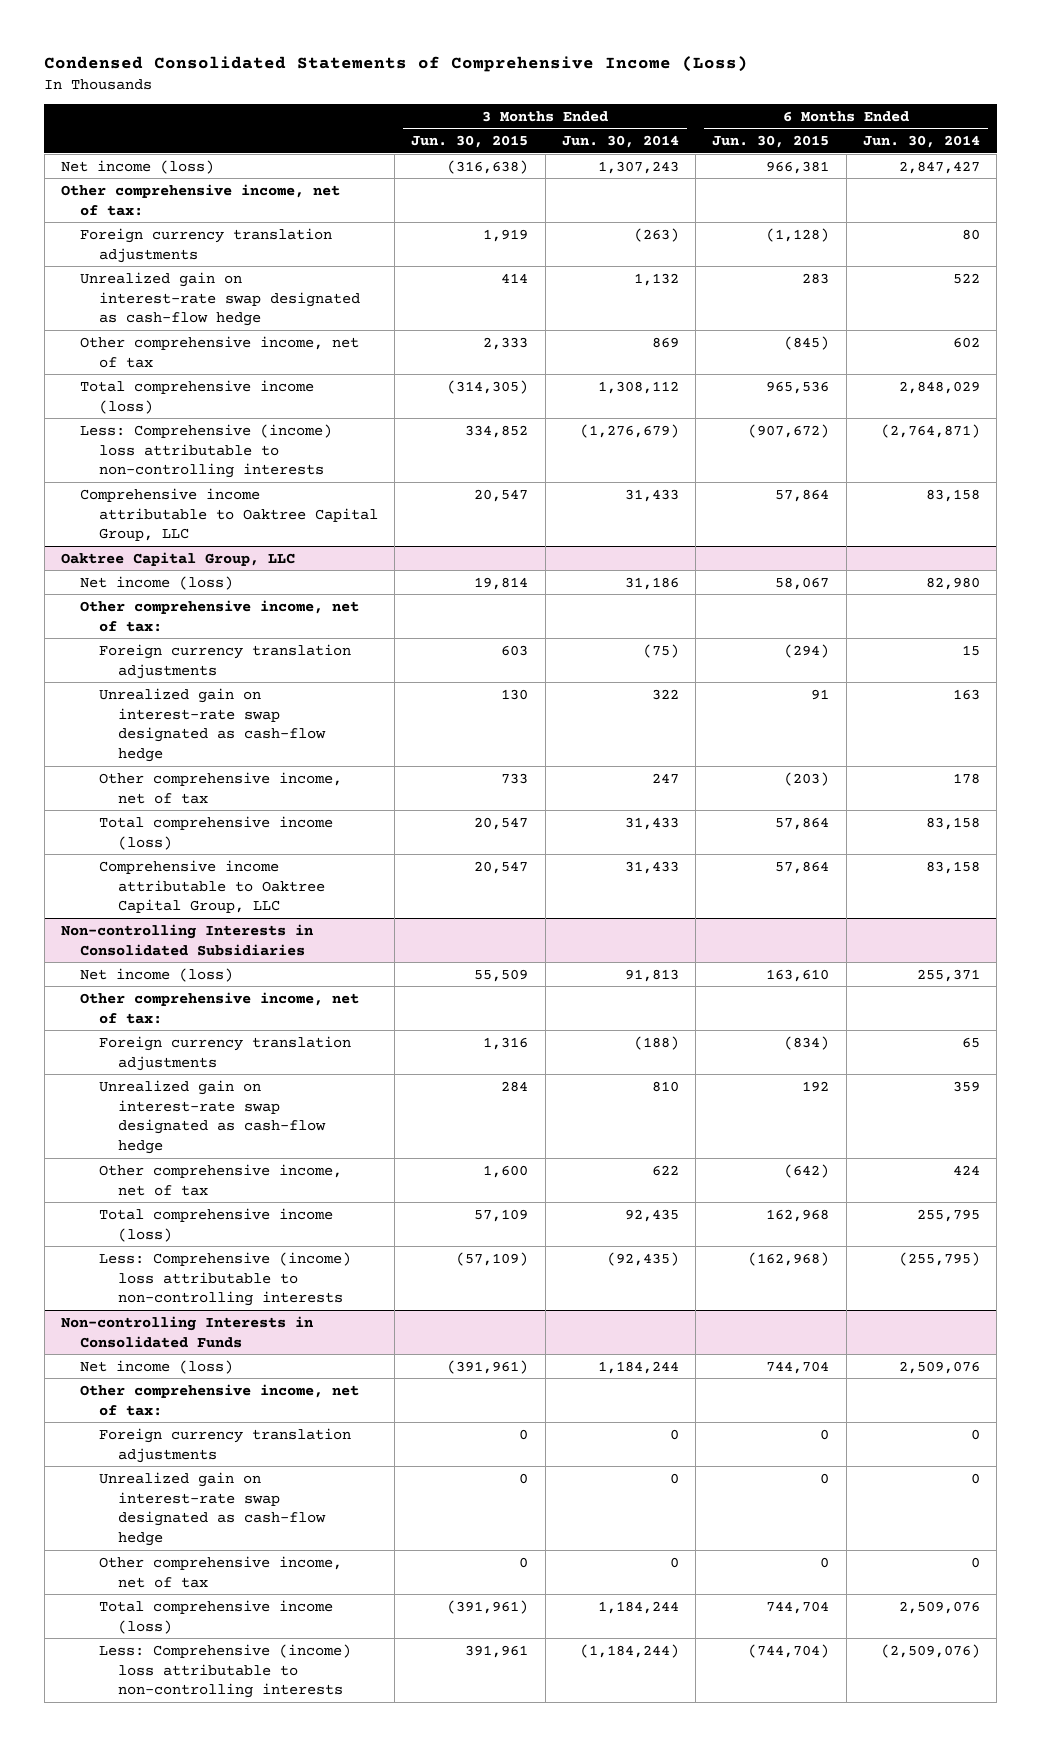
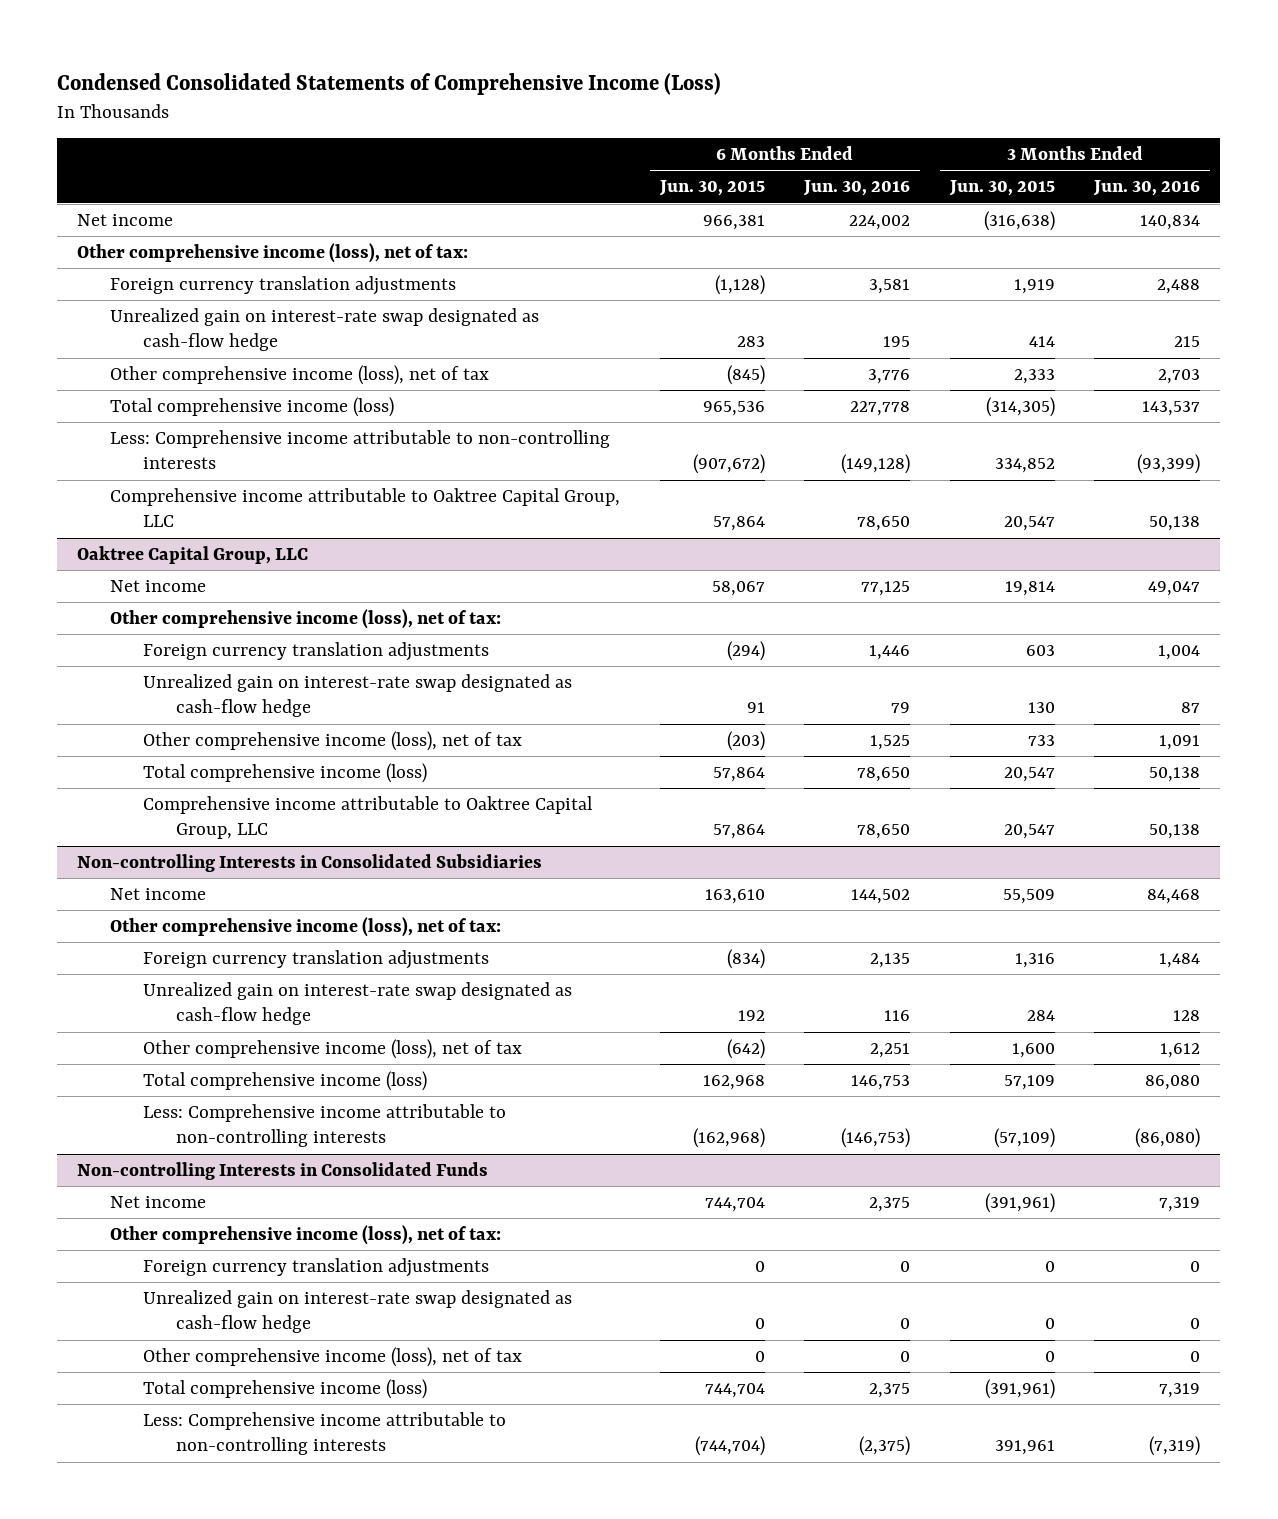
- | 3 Months Ended Jun. 30, 2015 | 3 Months Ended Jun. 30, 2014 | 6 Months Ended Jun. 30, 2015 | 6 Months Ended Jun. 30, 2014
+ | 6 Months Ended Jun. 30, 2015 | 6 Months Ended Jun. 30, 2016 | 3 Months Ended Jun. 30, 2015 | 3 Months Ended Jun. 30, 2016
- Net income (loss) | (316,638) | 1,307,243 | 966,381 | 2,847,427
- Other comprehensive income, net of tax:
+ Net income | 966,381 | 224,002 | (316,638) | 140,834
+ Other comprehensive income (loss), net of tax:
- Other comprehensive income, net of tax | 2,333 | 869 | (845) | 602
+ Other comprehensive income (loss), net of tax | (845) | 3,776 | 2,333 | 2,703
- Less: Comprehensive (income) loss attributable to non-controlling interests | 334,852 | (1,276,679) | (907,672) | (2,764,871)
+ Less: Comprehensive income attributable to non-controlling interests | (907,672) | (149,128) | 334,852 | (93,399)
@ Oaktree Capital Group, LLC
- Net income (loss) | 19,814 | 31,186 | 58,067 | 82,980
- Other comprehensive income, net of tax:
+ Net income | 58,067 | 77,125 | 19,814 | 49,047
+ Other comprehensive income (loss), net of tax:
- Other comprehensive income, net of tax | 733 | 247 | (203) | 178
+ Other comprehensive income (loss), net of tax | (203) | 1,525 | 733 | 1,091
@ Non-controlling Interests in Consolidated Subsidiaries
- Net income (loss) | 55,509 | 91,813 | 163,610 | 255,371
- Other comprehensive income, net of tax:
+ Net income | 163,610 | 144,502 | 55,509 | 84,468
+ Other comprehensive income (loss), net of tax:
- Other comprehensive income, net of tax | 1,600 | 622 | (642) | 424
+ Other comprehensive income (loss), net of tax | (642) | 2,251 | 1,600 | 1,612
- Less: Comprehensive (income) loss attributable to non-controlling interests | (57,109) | (92,435) | (162,968) | (255,795)
+ Less: Comprehensive income attributable to non-controlling interests | (162,968) | (146,753) | (57,109) | (86,080)
@ Non-controlling Interests in Consolidated Funds
- Net income (loss) | (391,961) | 1,184,244 | 744,704 | 2,509,076
- Other comprehensive income, net of tax:
+ Net income | 744,704 | 2,375 | (391,961) | 7,319
+ Other comprehensive income (loss), net of tax:
- Other comprehensive income, net of tax | 0 | 0 | 0 | 0
+ Other comprehensive income (loss), net of tax | 0 | 0 | 0 | 0
- Less: Comprehensive (income) loss attributable to non-controlling interests | 391,961 | (1,184,244) | (744,704) | (2,509,076)
+ Less: Comprehensive income attributable to non-controlling interests | (744,704) | (2,375) | 391,961 | (7,319)

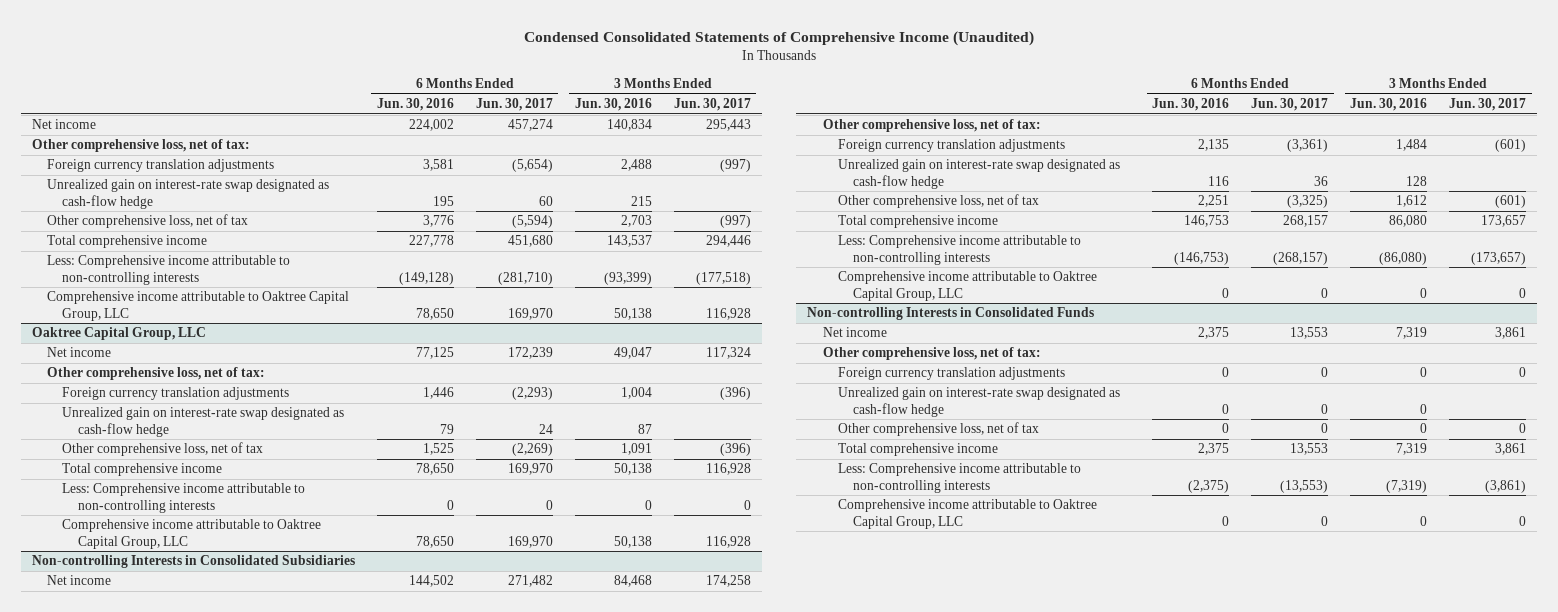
- Condensed Consolidated Statements of Comprehensive Income (Loss)
+ Condensed Consolidated Statements of Comprehensive Income (Unaudited)
- | 6 Months Ended Jun. 30, 2015 | 6 Months Ended Jun. 30, 2016 | 3 Months Ended Jun. 30, 2015 | 3 Months Ended Jun. 30, 2016
+ | 6 Months Ended Jun. 30, 2016 | 6 Months Ended Jun. 30, 2017 | 3 Months Ended Jun. 30, 2016 | 3 Months Ended Jun. 30, 2017
- Other comprehensive income (loss), net of tax:
+ Other comprehensive loss, net of tax:
- Other comprehensive income (loss), net of tax | (845) | 3,776 | 2,333 | 2,703
- Total comprehensive income (loss) | 965,536 | 227,778 | (314,305) | 143,537
+ Other comprehensive loss, net of tax | 3,776 | (5,594) | 2,703 | (997)
+ Total comprehensive income | 227,778 | 451,680 | 143,537 | 294,446
@ Oaktree Capital Group, LLC
- Other comprehensive income (loss), net of tax:
+ Other comprehensive loss, net of tax:
- Other comprehensive income (loss), net of tax | (203) | 1,525 | 733 | 1,091
- Total comprehensive income (loss) | 57,864 | 78,650 | 20,547 | 50,138
+ Other comprehensive loss, net of tax | 1,525 | (2,269) | 1,091 | (396)
+ Total comprehensive income | 78,650 | 169,970 | 50,138 | 116,928
+ Less: Comprehensive income attributable to non-controlling interests | 0 | 0 | 0 | 0
@ Non-controlling Interests in Consolidated Subsidiaries
- Other comprehensive income (loss), net of tax:
+ Other comprehensive loss, net of tax:
- Other comprehensive income (loss), net of tax | (642) | 2,251 | 1,600 | 1,612
- Total comprehensive income (loss) | 162,968 | 146,753 | 57,109 | 86,080
+ Other comprehensive loss, net of tax | 2,251 | (3,325) | 1,612 | (601)
+ Total comprehensive income | 146,753 | 268,157 | 86,080 | 173,657
+ Comprehensive income attributable to Oaktree Capital Group, LLC | 0 | 0 | 0 | 0
@ Non-controlling Interests in Consolidated Funds
- Other comprehensive income (loss), net of tax:
+ Other comprehensive loss, net of tax:
- Other comprehensive income (loss), net of tax | 0 | 0 | 0 | 0
- Total comprehensive income (loss) | 744,704 | 2,375 | (391,961) | 7,319
+ Other comprehensive loss, net of tax | 0 | 0 | 0 | 0
+ Total comprehensive income | 2,375 | 13,553 | 7,319 | 3,861
+ Comprehensive income attributable to Oaktree Capital Group, LLC | 0 | 0 | 0 | 0

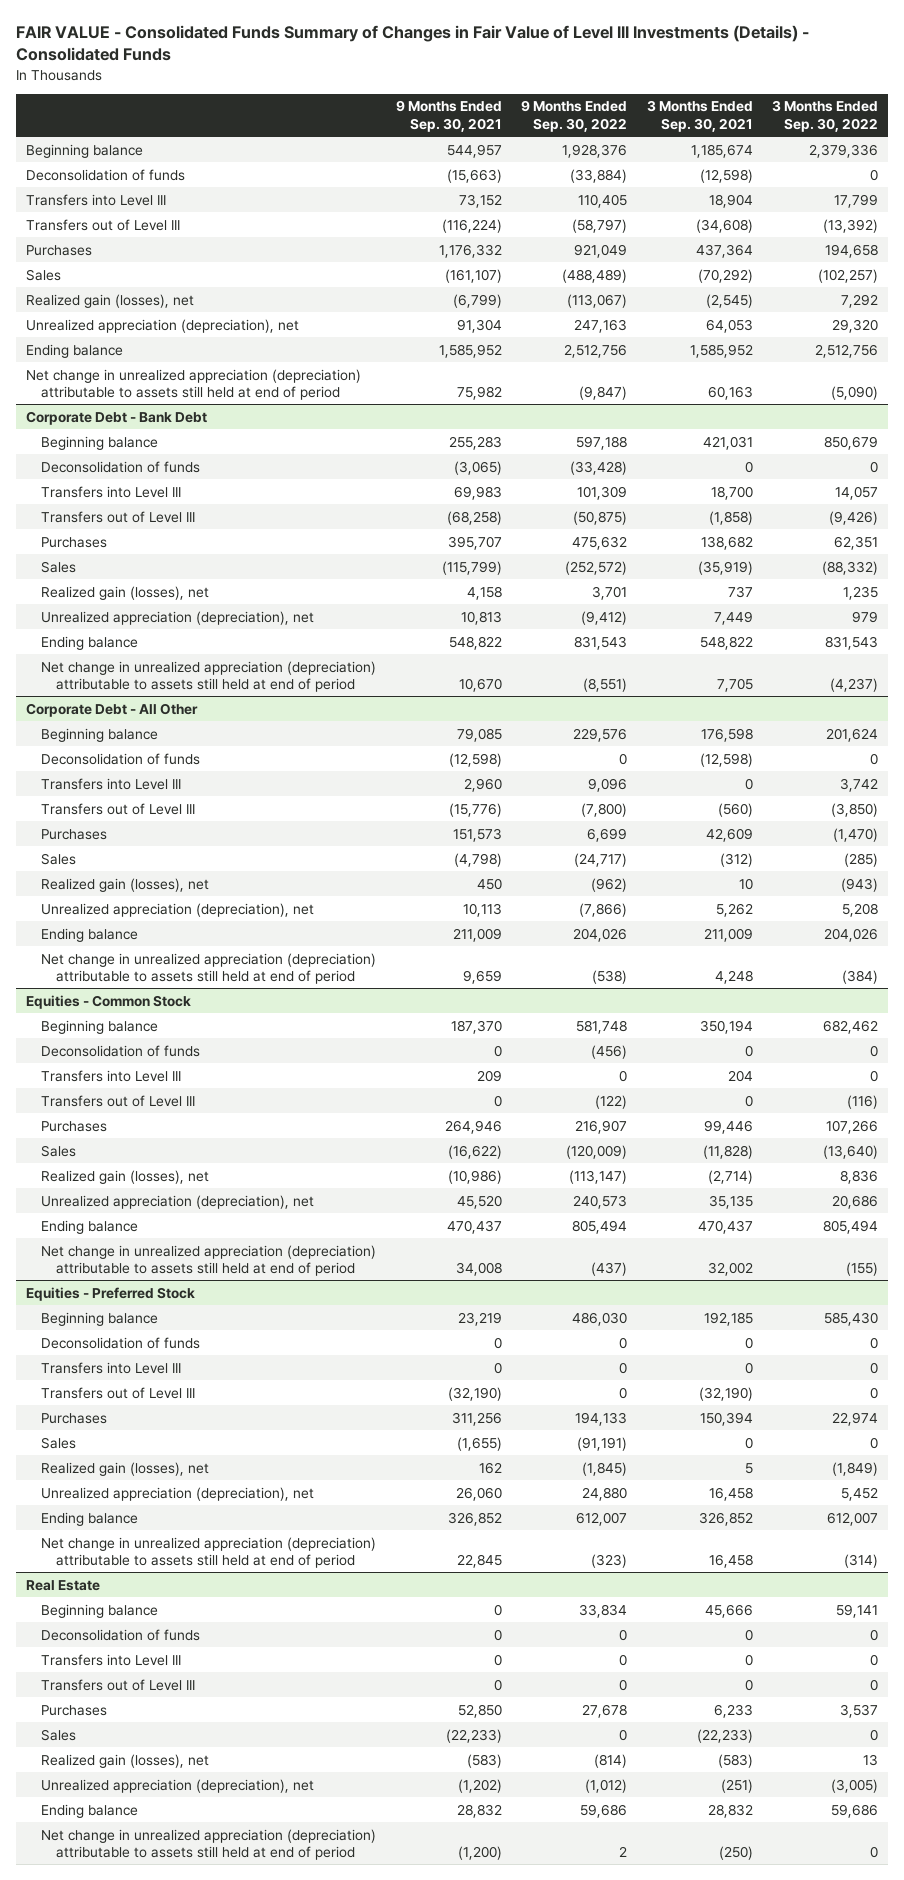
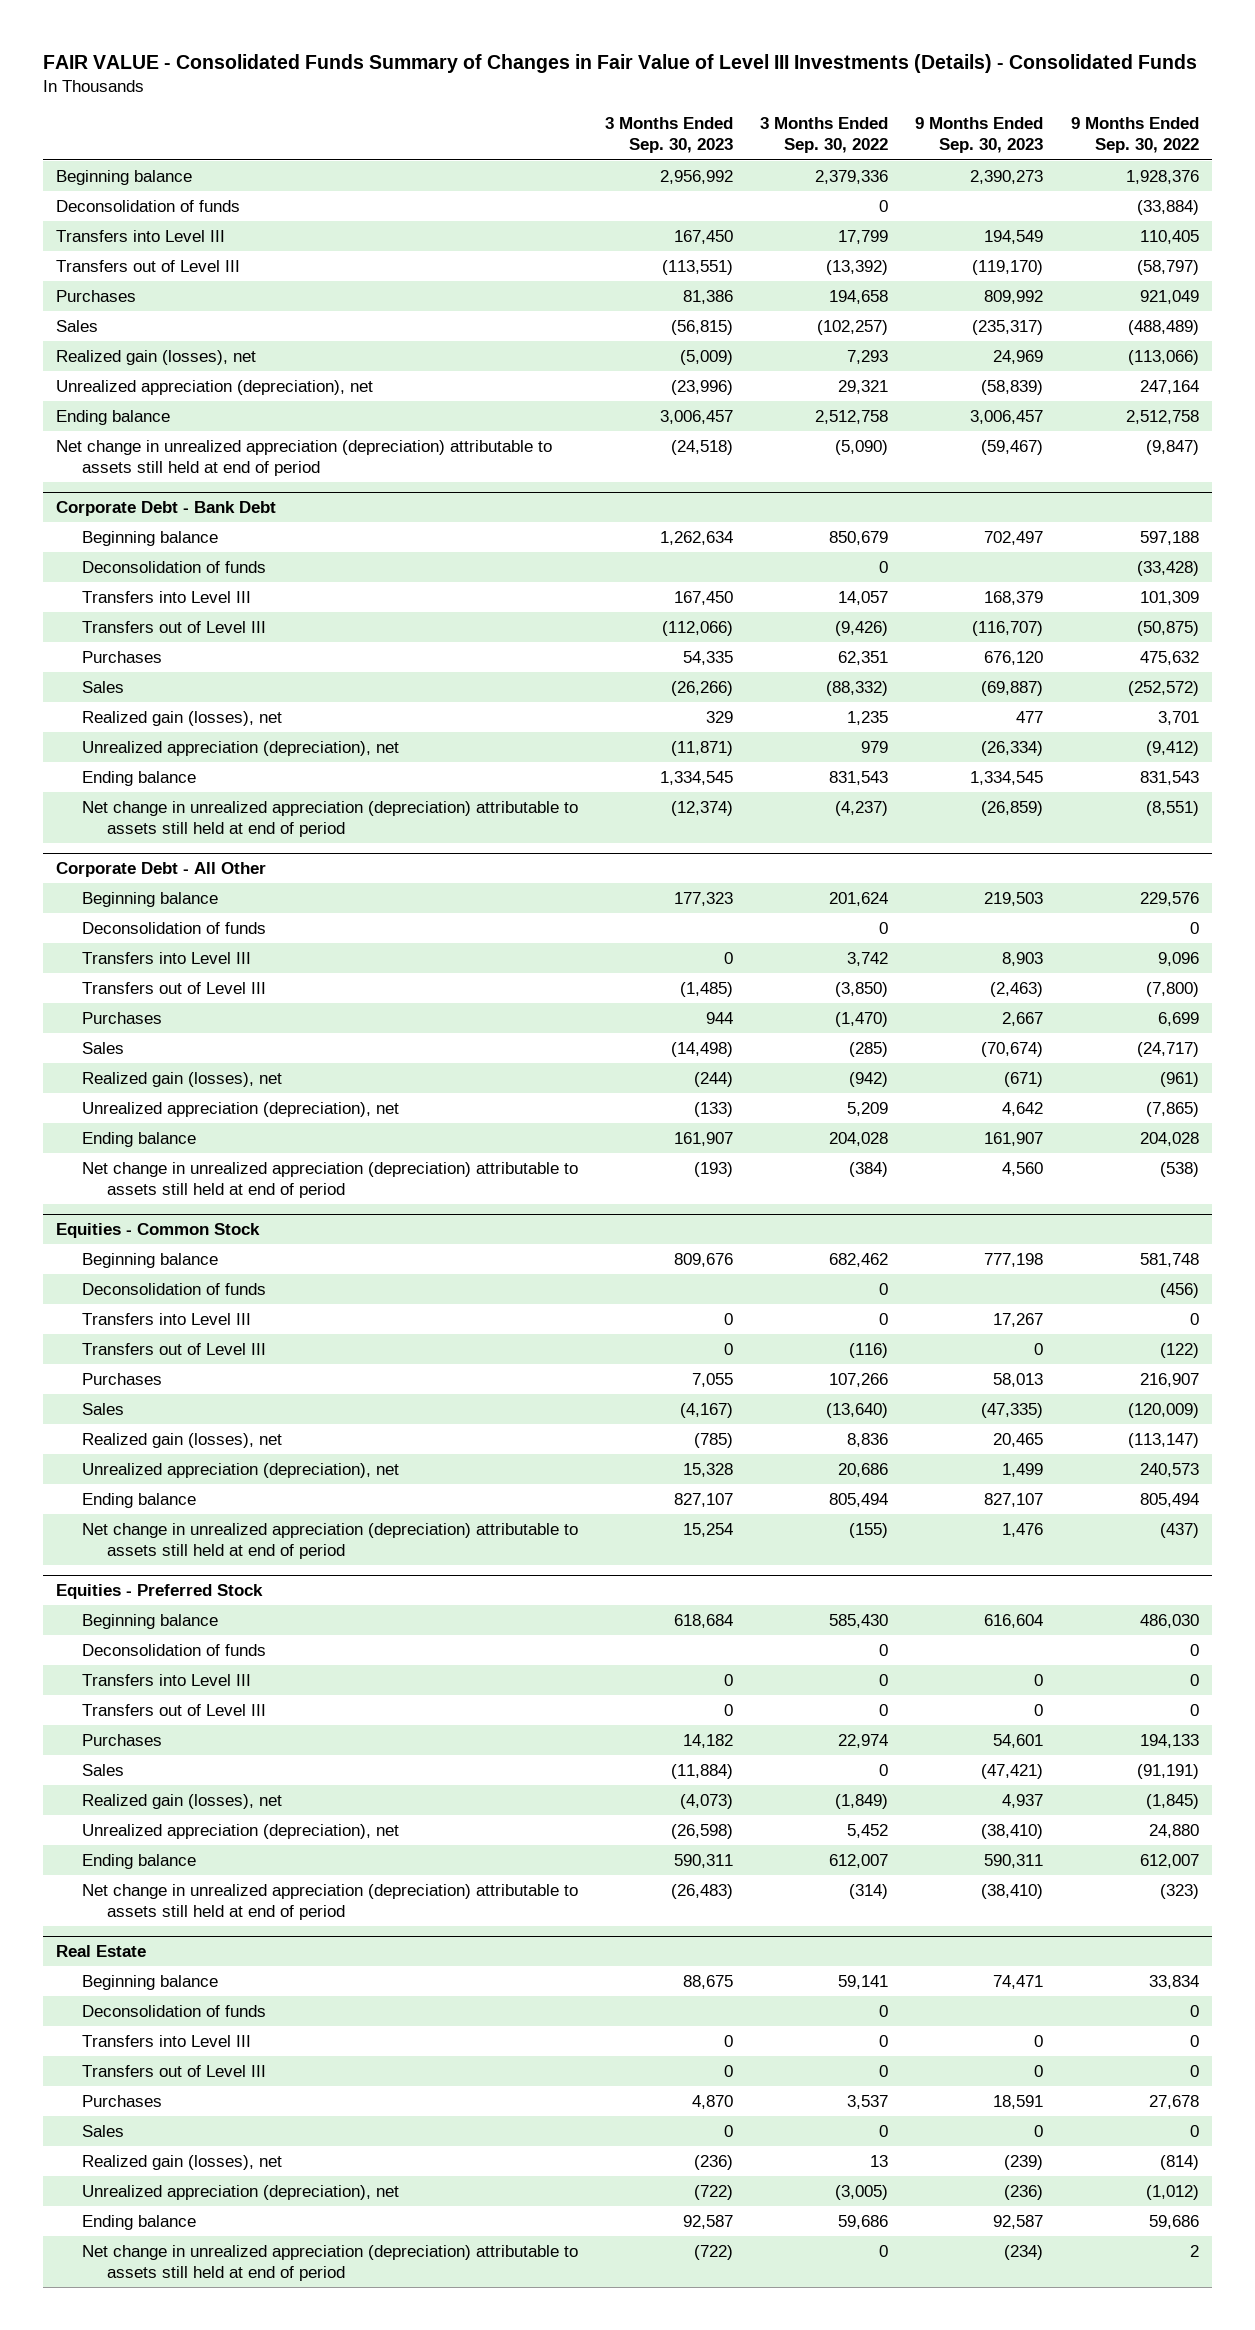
- | 9 Months Ended Sep. 30, 2021 | 9 Months Ended Sep. 30, 2022 | 3 Months Ended Sep. 30, 2021 | 3 Months Ended Sep. 30, 2022
+ | 3 Months Ended Sep. 30, 2023 | 3 Months Ended Sep. 30, 2022 | 9 Months Ended Sep. 30, 2023 | 9 Months Ended Sep. 30, 2022
- Realized gain (losses), net | (6,799) | (113,067) | (2,545) | 7,292
- Unrealized appreciation (depreciation), net | 91,304 | 247,163 | 64,053 | 29,320
- Ending balance | 1,585,952 | 2,512,756 | 1,585,952 | 2,512,756
+ Realized gain (losses), net | (5,009) | 7,293 | 24,969 | (113,066)
+ Unrealized appreciation (depreciation), net | (23,996) | 29,321 | (58,839) | 247,164
+ Ending balance | 3,006,457 | 2,512,758 | 3,006,457 | 2,512,758
@ Corporate Debt - All Other
- Realized gain (losses), net | 450 | (962) | 10 | (943)
- Unrealized appreciation (depreciation), net | 10,113 | (7,866) | 5,262 | 5,208
- Ending balance | 211,009 | 204,026 | 211,009 | 204,026
+ Realized gain (losses), net | (244) | (942) | (671) | (961)
+ Unrealized appreciation (depreciation), net | (133) | 5,209 | 4,642 | (7,865)
+ Ending balance | 161,907 | 204,028 | 161,907 | 204,028

